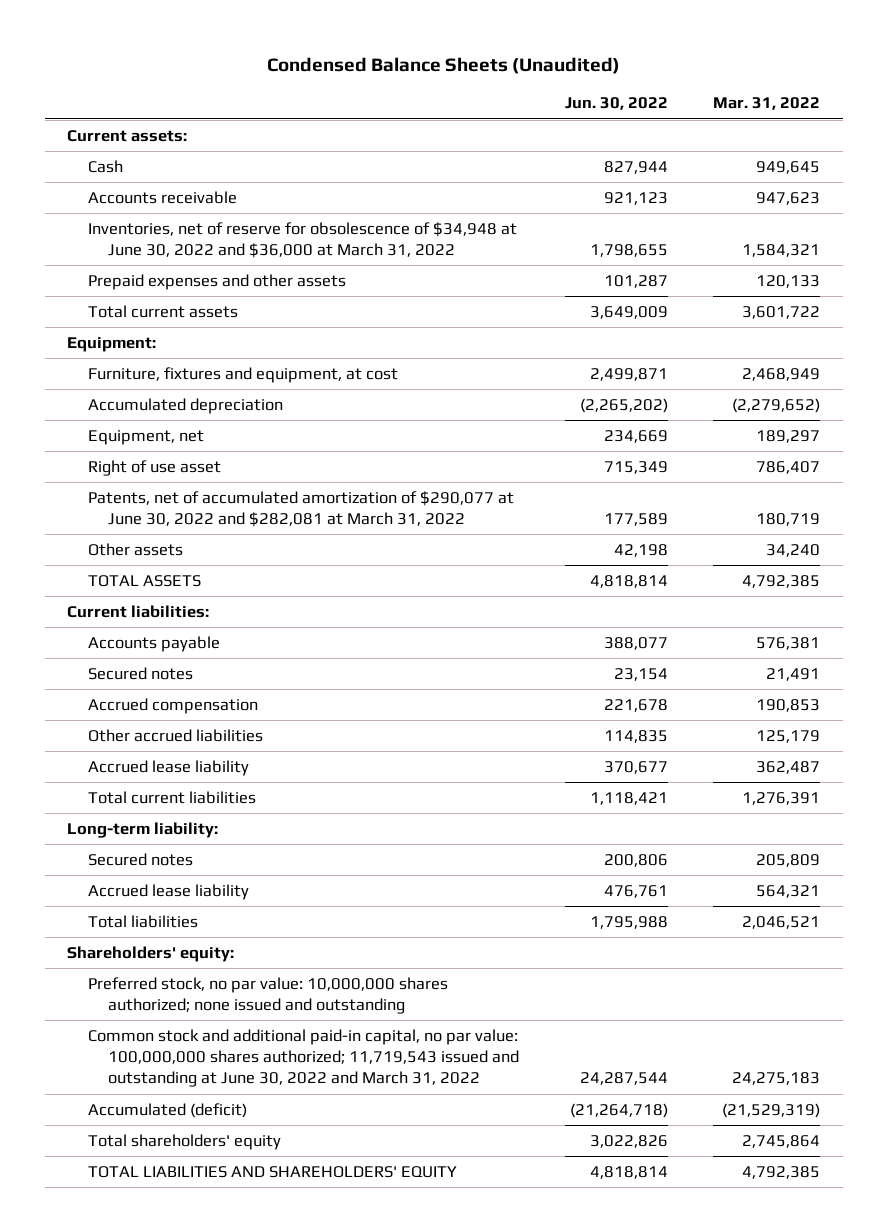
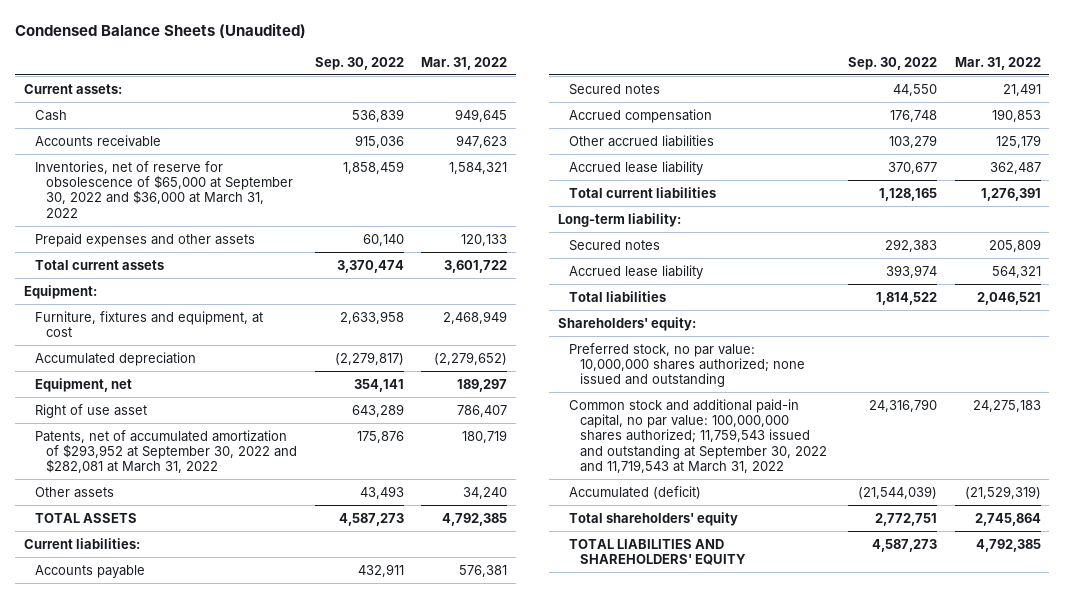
- | Jun. 30, 2022 | Mar. 31, 2022
+ | Sep. 30, 2022 | Mar. 31, 2022
- Inventories, net of reserve for obsolescence of $34,948 at June 30, 2022 and $36,000 at March 31, 2022 | 1,798,655 | 1,584,321
+ Inventories, net of reserve for obsolescence of $65,000 at September 30, 2022 and $36,000 at March 31, 2022 | 1,858,459 | 1,584,321
- Patents, net of accumulated amortization of $290,077 at June 30, 2022 and $282,081 at March 31, 2022 | 177,589 | 180,719
+ Patents, net of accumulated amortization of $293,952 at September 30, 2022 and $282,081 at March 31, 2022 | 175,876 | 180,719
- Common stock and additional paid-in capital, no par value: 100,000,000 shares authorized; 11,719,543 issued and outstanding at June 30, 2022 and March 31, 2022 | 24,287,544 | 24,275,183
+ Common stock and additional paid-in capital, no par value: 100,000,000 shares authorized; 11,759,543 issued and outstanding at September 30, 2022 and 11,719,543 at March 31, 2022 | 24,316,790 | 24,275,183

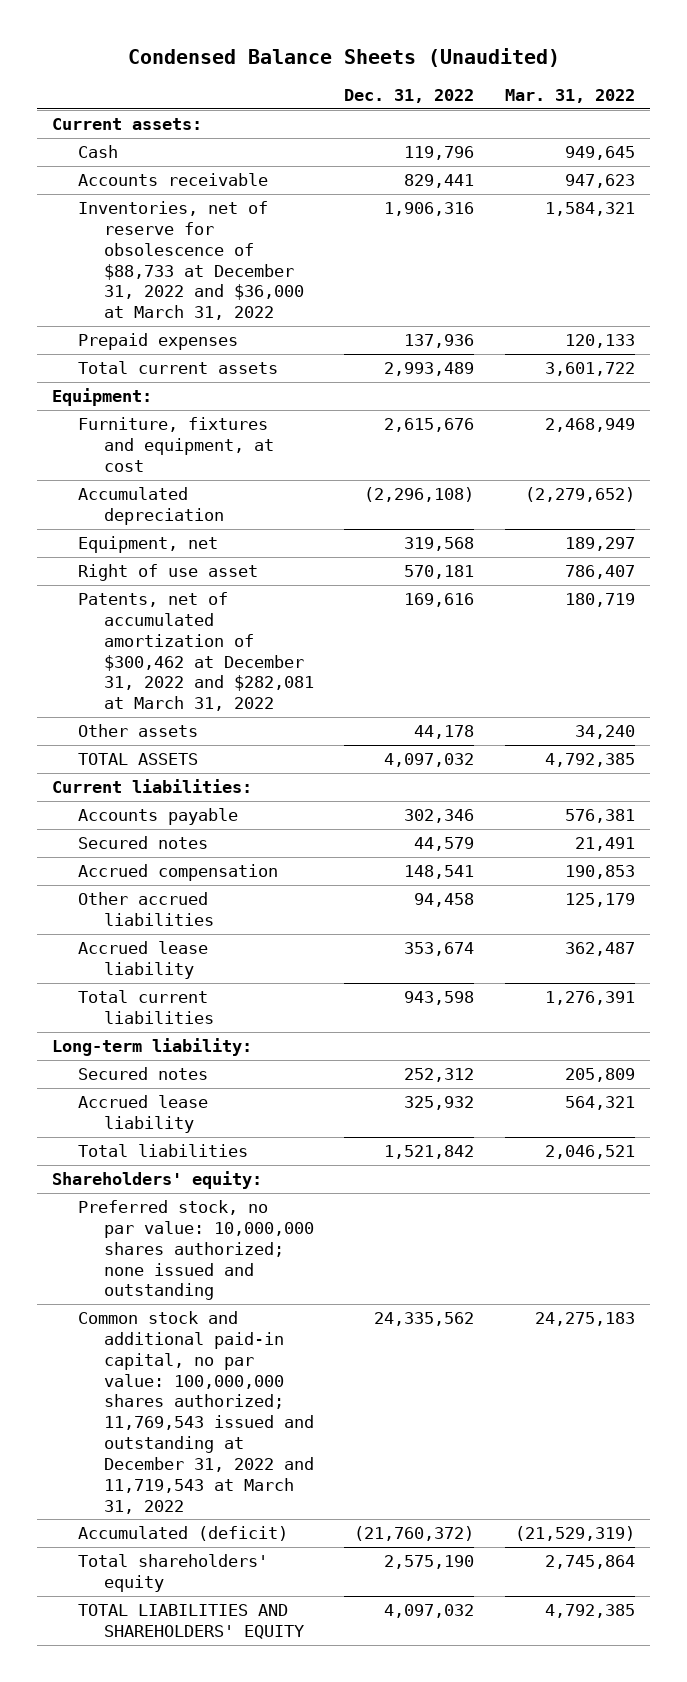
- | Sep. 30, 2022 | Mar. 31, 2022
+ | Dec. 31, 2022 | Mar. 31, 2022
- Inventories, net of reserve for obsolescence of $65,000 at September 30, 2022 and $36,000 at March 31, 2022 | 1,858,459 | 1,584,321
- Prepaid expenses and other assets | 60,140 | 120,133
+ Inventories, net of reserve for obsolescence of $88,733 at December 31, 2022 and $36,000 at March 31, 2022 | 1,906,316 | 1,584,321
+ Prepaid expenses | 137,936 | 120,133
- Patents, net of accumulated amortization of $293,952 at September 30, 2022 and $282,081 at March 31, 2022 | 175,876 | 180,719
+ Patents, net of accumulated amortization of $300,462 at December 31, 2022 and $282,081 at March 31, 2022 | 169,616 | 180,719
- Common stock and additional paid-in capital, no par value: 100,000,000 shares authorized; 11,759,543 issued and outstanding at September 30, 2022 and 11,719,543 at March 31, 2022 | 24,316,790 | 24,275,183
+ Common stock and additional paid-in capital, no par value: 100,000,000 shares authorized; 11,769,543 issued and outstanding at December 31, 2022 and 11,719,543 at March 31, 2022 | 24,335,562 | 24,275,183

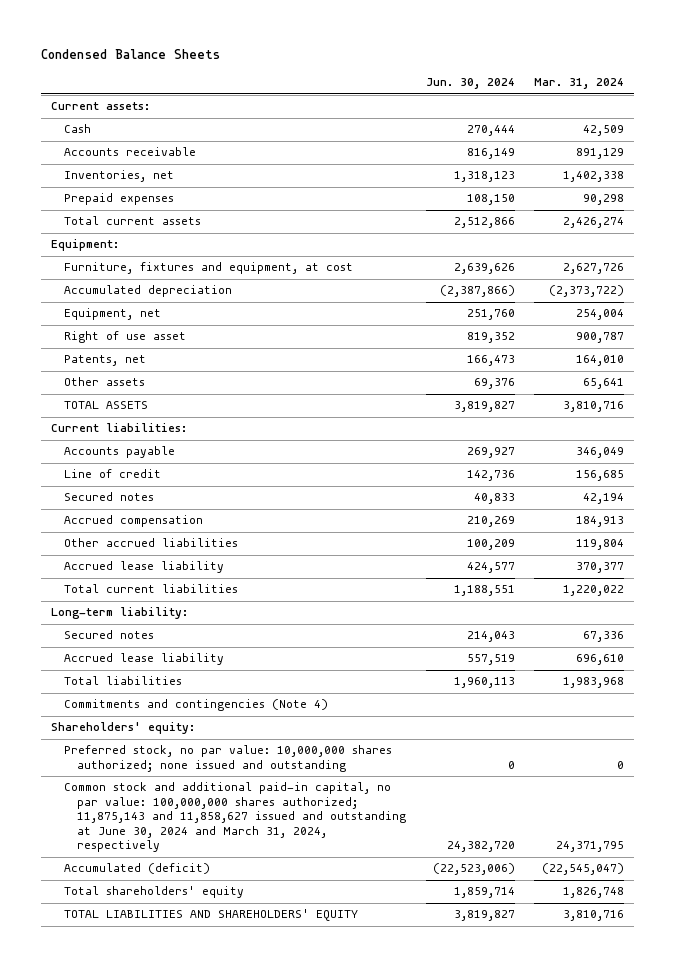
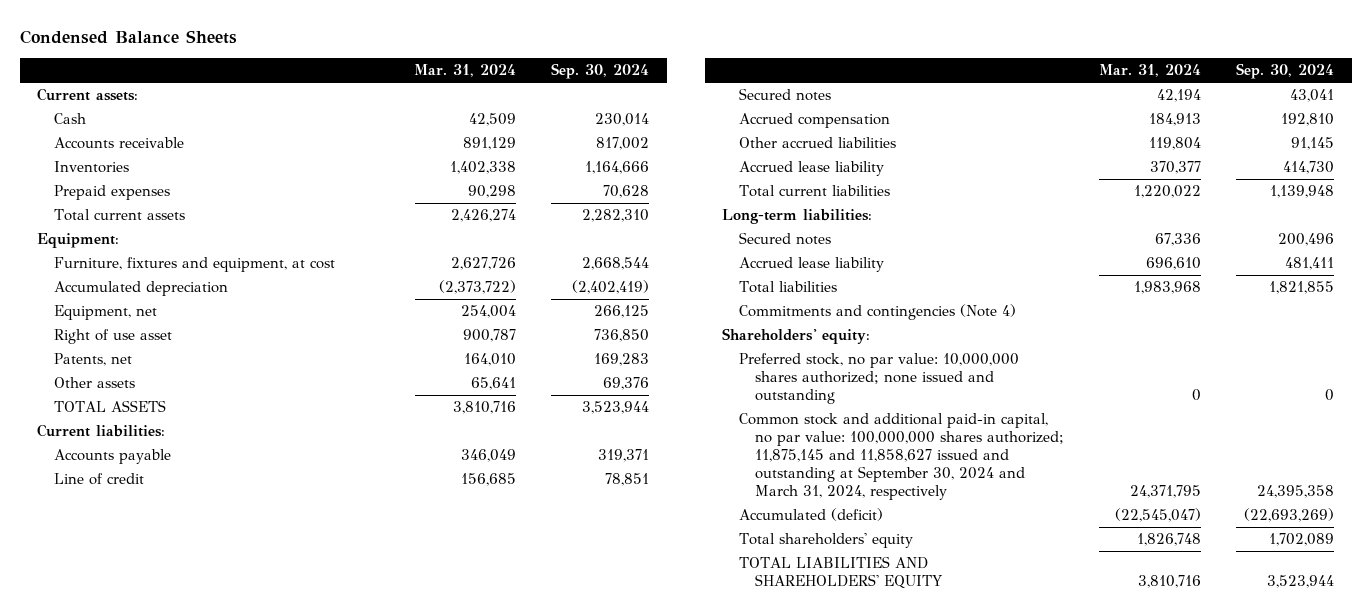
- | Jun. 30, 2024 | Mar. 31, 2024
+ | Mar. 31, 2024 | Sep. 30, 2024
- Inventories, net | 1,318,123 | 1,402,338
+ Inventories | 1,402,338 | 1,164,666
- Long-term liability:
+ Long-term liabilities:
- Common stock and additional paid-in capital, no par value: 100,000,000 shares authorized; 11,875,143 and 11,858,627 issued and outstanding at June 30, 2024 and March 31, 2024, respectively | 24,382,720 | 24,371,795
+ Common stock and additional paid-in capital, no par value: 100,000,000 shares authorized; 11,875,145 and 11,858,627 issued and outstanding at September 30, 2024 and March 31, 2024, respectively | 24,371,795 | 24,395,358

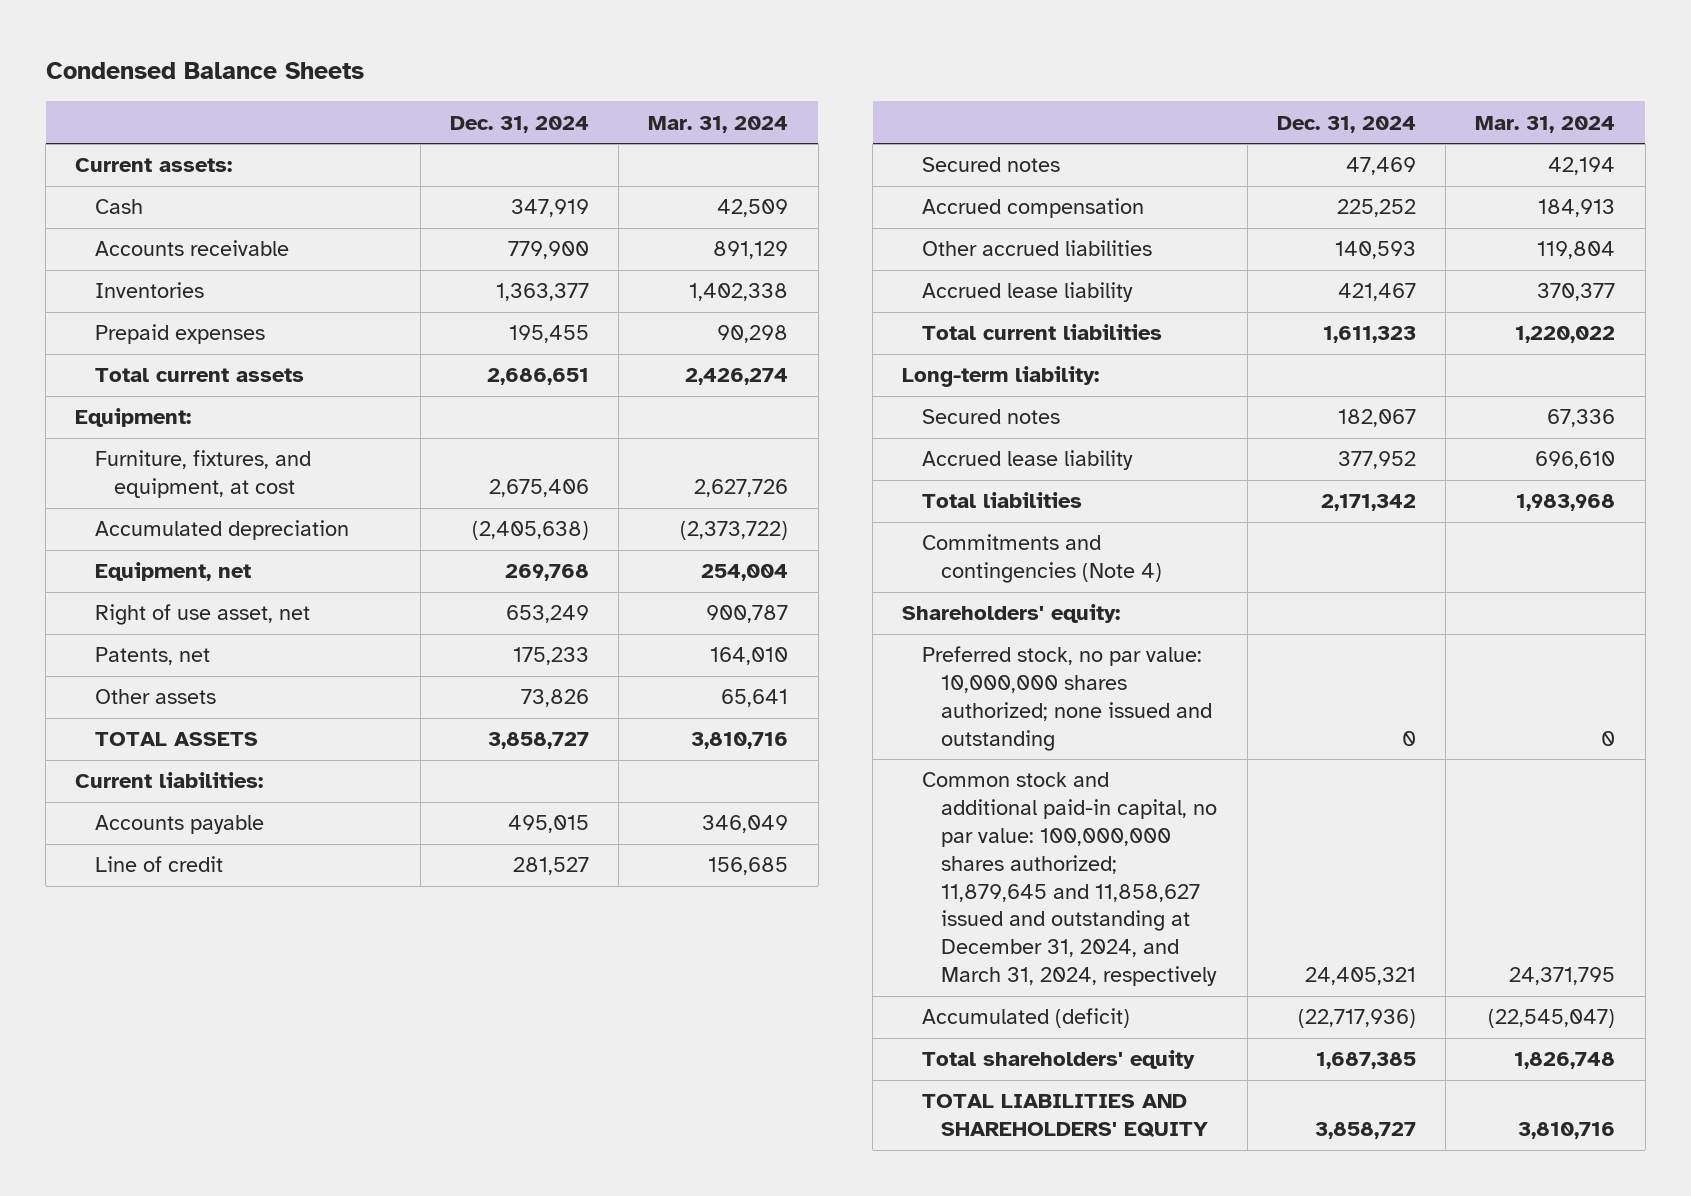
- | Mar. 31, 2024 | Sep. 30, 2024
+ | Dec. 31, 2024 | Mar. 31, 2024
- Furniture, fixtures and equipment, at cost | 2,627,726 | 2,668,544
+ Furniture, fixtures, and equipment, at cost | 2,675,406 | 2,627,726
- Right of use asset | 900,787 | 736,850
+ Right of use asset, net | 653,249 | 900,787
- Long-term liabilities:
+ Long-term liability:
- Common stock and additional paid-in capital, no par value: 100,000,000 shares authorized; 11,875,145 and 11,858,627 issued and outstanding at September 30, 2024 and March 31, 2024, respectively | 24,371,795 | 24,395,358
+ Common stock and additional paid-in capital, no par value: 100,000,000 shares authorized; 11,879,645 and 11,858,627 issued and outstanding at December 31, 2024, and March 31, 2024, respectively | 24,405,321 | 24,371,795

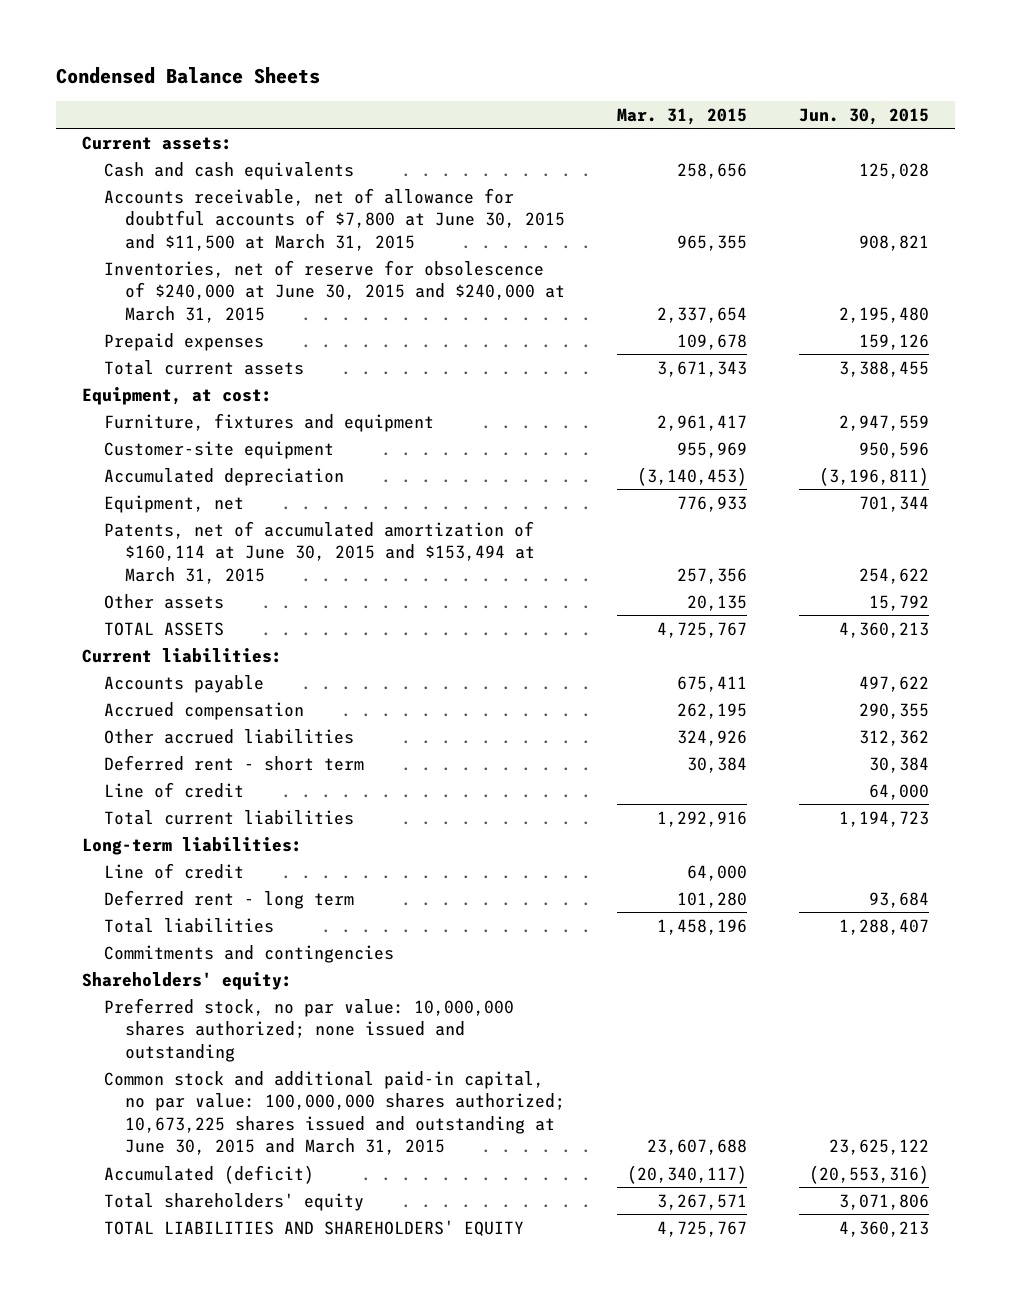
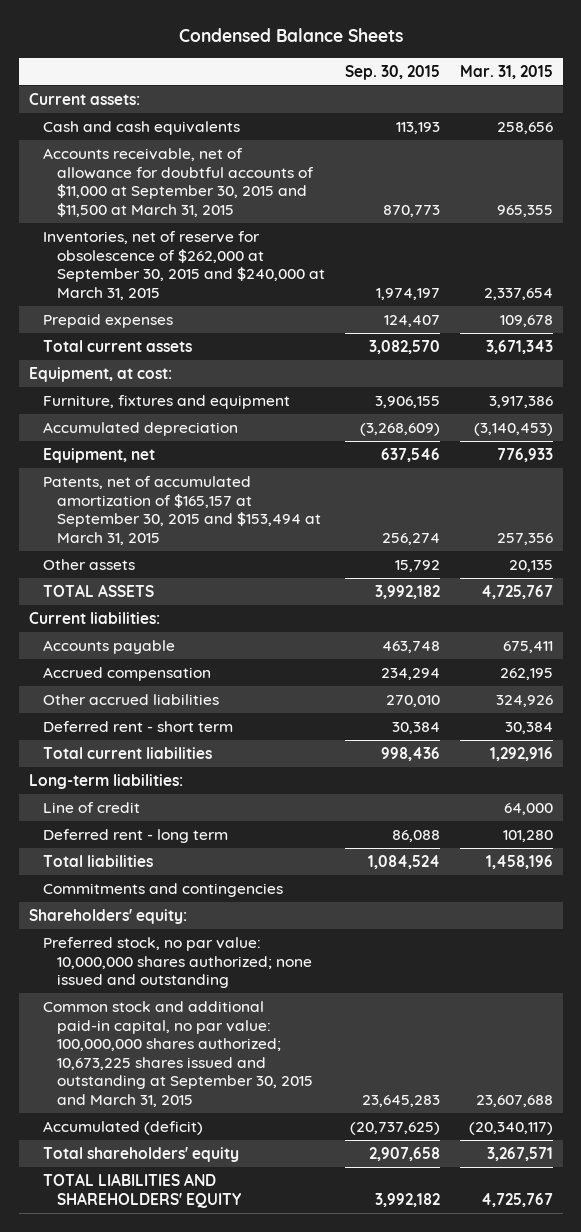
- | Mar. 31, 2015 | Jun. 30, 2015
+ | Sep. 30, 2015 | Mar. 31, 2015
- Accounts receivable, net of allowance for doubtful accounts of $7,800 at June 30, 2015 and $11,500 at March 31, 2015 | 965,355 | 908,821
- Inventories, net of reserve for obsolescence of $240,000 at June 30, 2015 and $240,000 at March 31, 2015 | 2,337,654 | 2,195,480
+ Accounts receivable, net of allowance for doubtful accounts of $11,000 at September 30, 2015 and $11,500 at March 31, 2015 | 870,773 | 965,355
+ Inventories, net of reserve for obsolescence of $262,000 at September 30, 2015 and $240,000 at March 31, 2015 | 1,974,197 | 2,337,654
- Furniture, fixtures and equipment | 2,961,417 | 2,947,559
- Customer-site equipment | 955,969 | 950,596
+ Furniture, fixtures and equipment | 3,906,155 | 3,917,386
- Patents, net of accumulated amortization of $160,114 at June 30, 2015 and $153,494 at March 31, 2015 | 257,356 | 254,622
+ Patents, net of accumulated amortization of $165,157 at September 30, 2015 and $153,494 at March 31, 2015 | 256,274 | 257,356
- Line of credit | | 64,000
- Common stock and additional paid-in capital, no par value: 100,000,000 shares authorized; 10,673,225 shares issued and outstanding at June 30, 2015 and March 31, 2015 | 23,607,688 | 23,625,122
+ Common stock and additional paid-in capital, no par value: 100,000,000 shares authorized; 10,673,225 shares issued and outstanding at September 30, 2015 and March 31, 2015 | 23,645,283 | 23,607,688

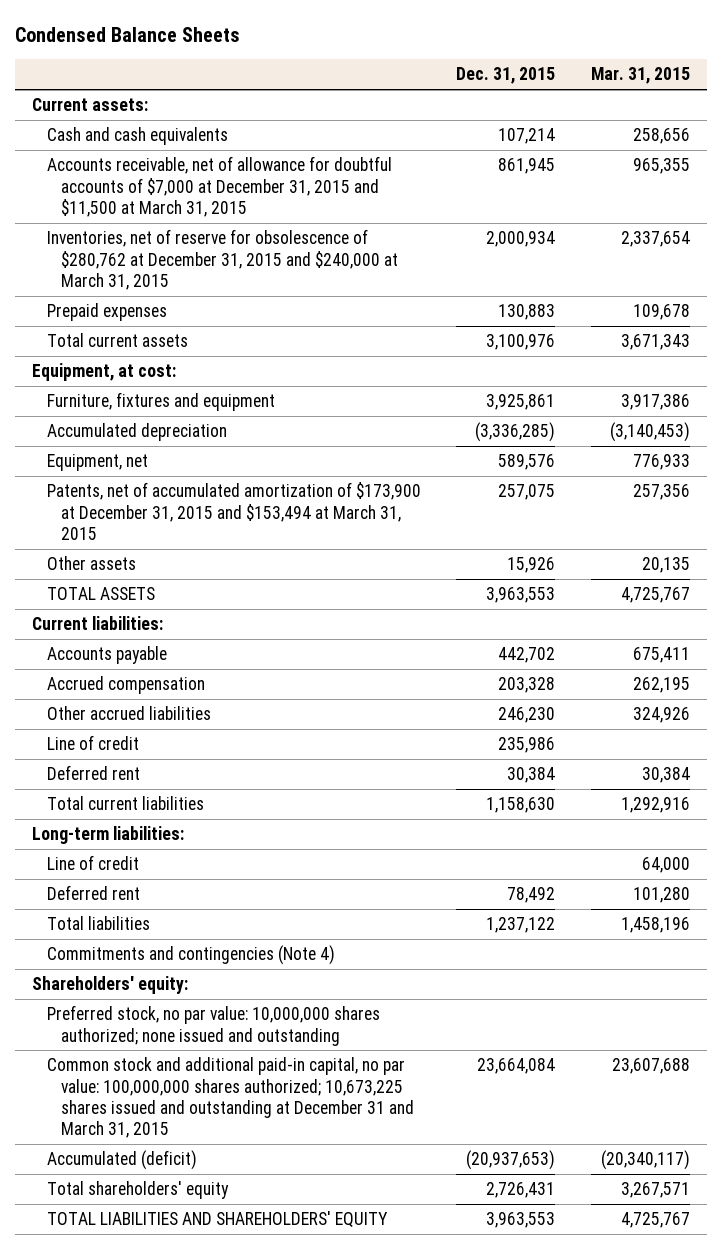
- | Sep. 30, 2015 | Mar. 31, 2015
+ | Dec. 31, 2015 | Mar. 31, 2015
- Accounts receivable, net of allowance for doubtful accounts of $11,000 at September 30, 2015 and $11,500 at March 31, 2015 | 870,773 | 965,355
- Inventories, net of reserve for obsolescence of $262,000 at September 30, 2015 and $240,000 at March 31, 2015 | 1,974,197 | 2,337,654
+ Accounts receivable, net of allowance for doubtful accounts of $7,000 at December 31, 2015 and $11,500 at March 31, 2015 | 861,945 | 965,355
+ Inventories, net of reserve for obsolescence of $280,762 at December 31, 2015 and $240,000 at March 31, 2015 | 2,000,934 | 2,337,654
- Patents, net of accumulated amortization of $165,157 at September 30, 2015 and $153,494 at March 31, 2015 | 256,274 | 257,356
+ Patents, net of accumulated amortization of $173,900 at December 31, 2015 and $153,494 at March 31, 2015 | 257,075 | 257,356
- Deferred rent - short term | 30,384 | 30,384
+ Line of credit | 235,986 |
+ Deferred rent | 30,384 | 30,384
- Deferred rent - long term | 86,088 | 101,280
+ Deferred rent | 78,492 | 101,280
- Commitments and contingencies
+ Commitments and contingencies (Note 4)
- Common stock and additional paid-in capital, no par value: 100,000,000 shares authorized; 10,673,225 shares issued and outstanding at September 30, 2015 and March 31, 2015 | 23,645,283 | 23,607,688
+ Common stock and additional paid-in capital, no par value: 100,000,000 shares authorized; 10,673,225 shares issued and outstanding at December 31 and March 31, 2015 | 23,664,084 | 23,607,688

